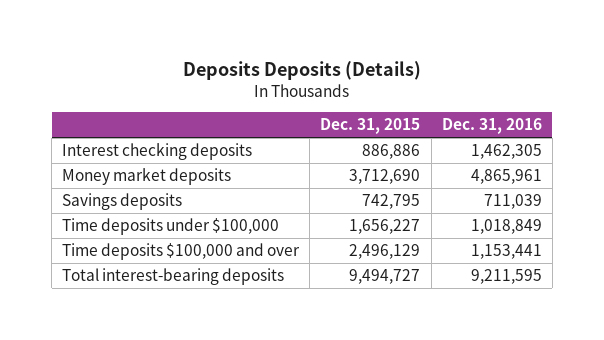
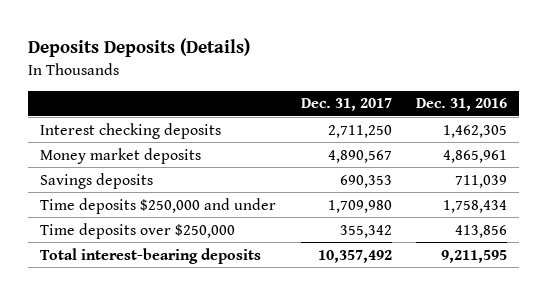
- | Dec. 31, 2015 | Dec. 31, 2016
+ | Dec. 31, 2017 | Dec. 31, 2016
- Time deposits under $100,000 | 1,656,227 | 1,018,849
- Time deposits $100,000 and over | 2,496,129 | 1,153,441
+ Time deposits $250,000 and under | 1,709,980 | 1,758,434
+ Time deposits over $250,000 | 355,342 | 413,856

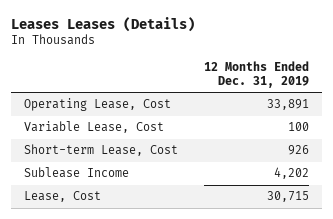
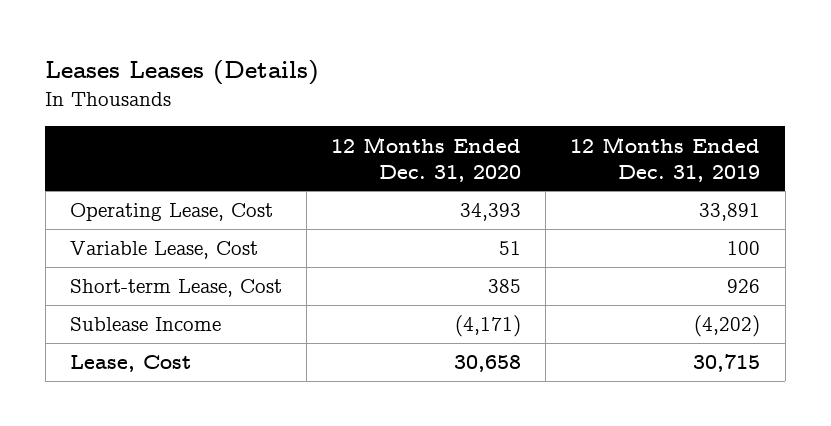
- | 12 Months Ended Dec. 31, 2019
+ | 12 Months Ended Dec. 31, 2020 | 12 Months Ended Dec. 31, 2019
- Sublease Income | 4,202
+ Sublease Income | (4,171) | (4,202)

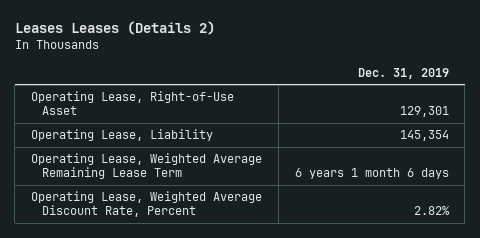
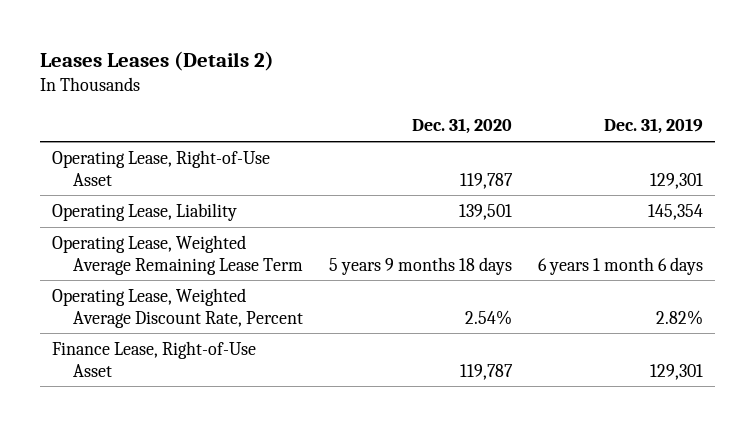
- | Dec. 31, 2019
+ | Dec. 31, 2020 | Dec. 31, 2019
+ Finance Lease, Right-of-Use Asset | 119,787 | 129,301

